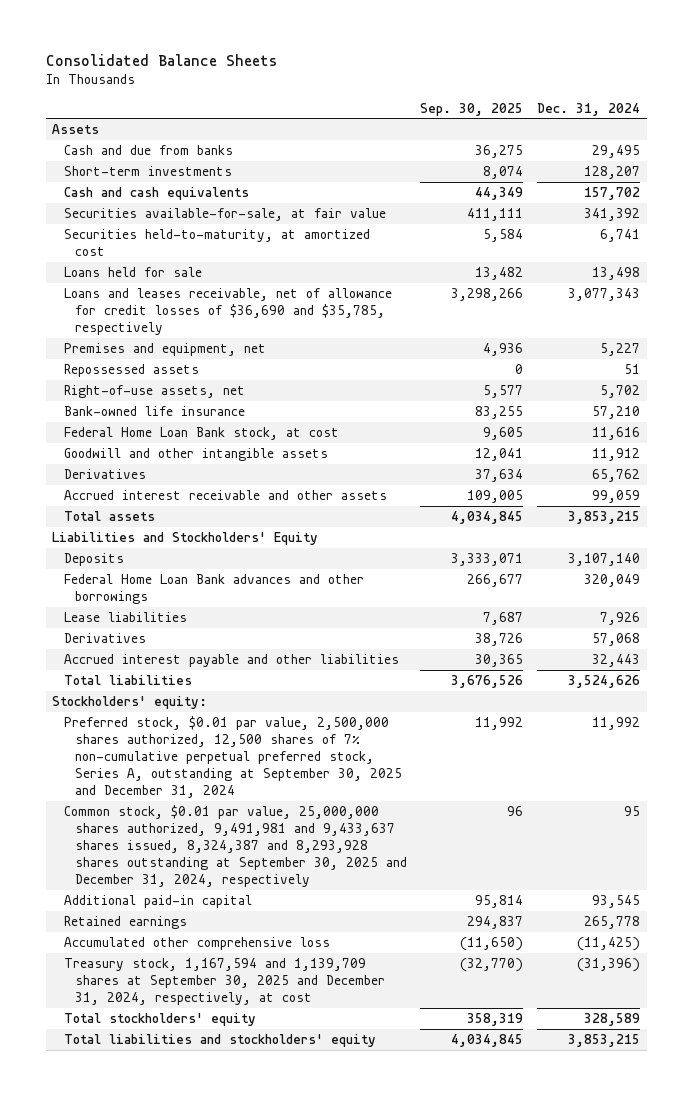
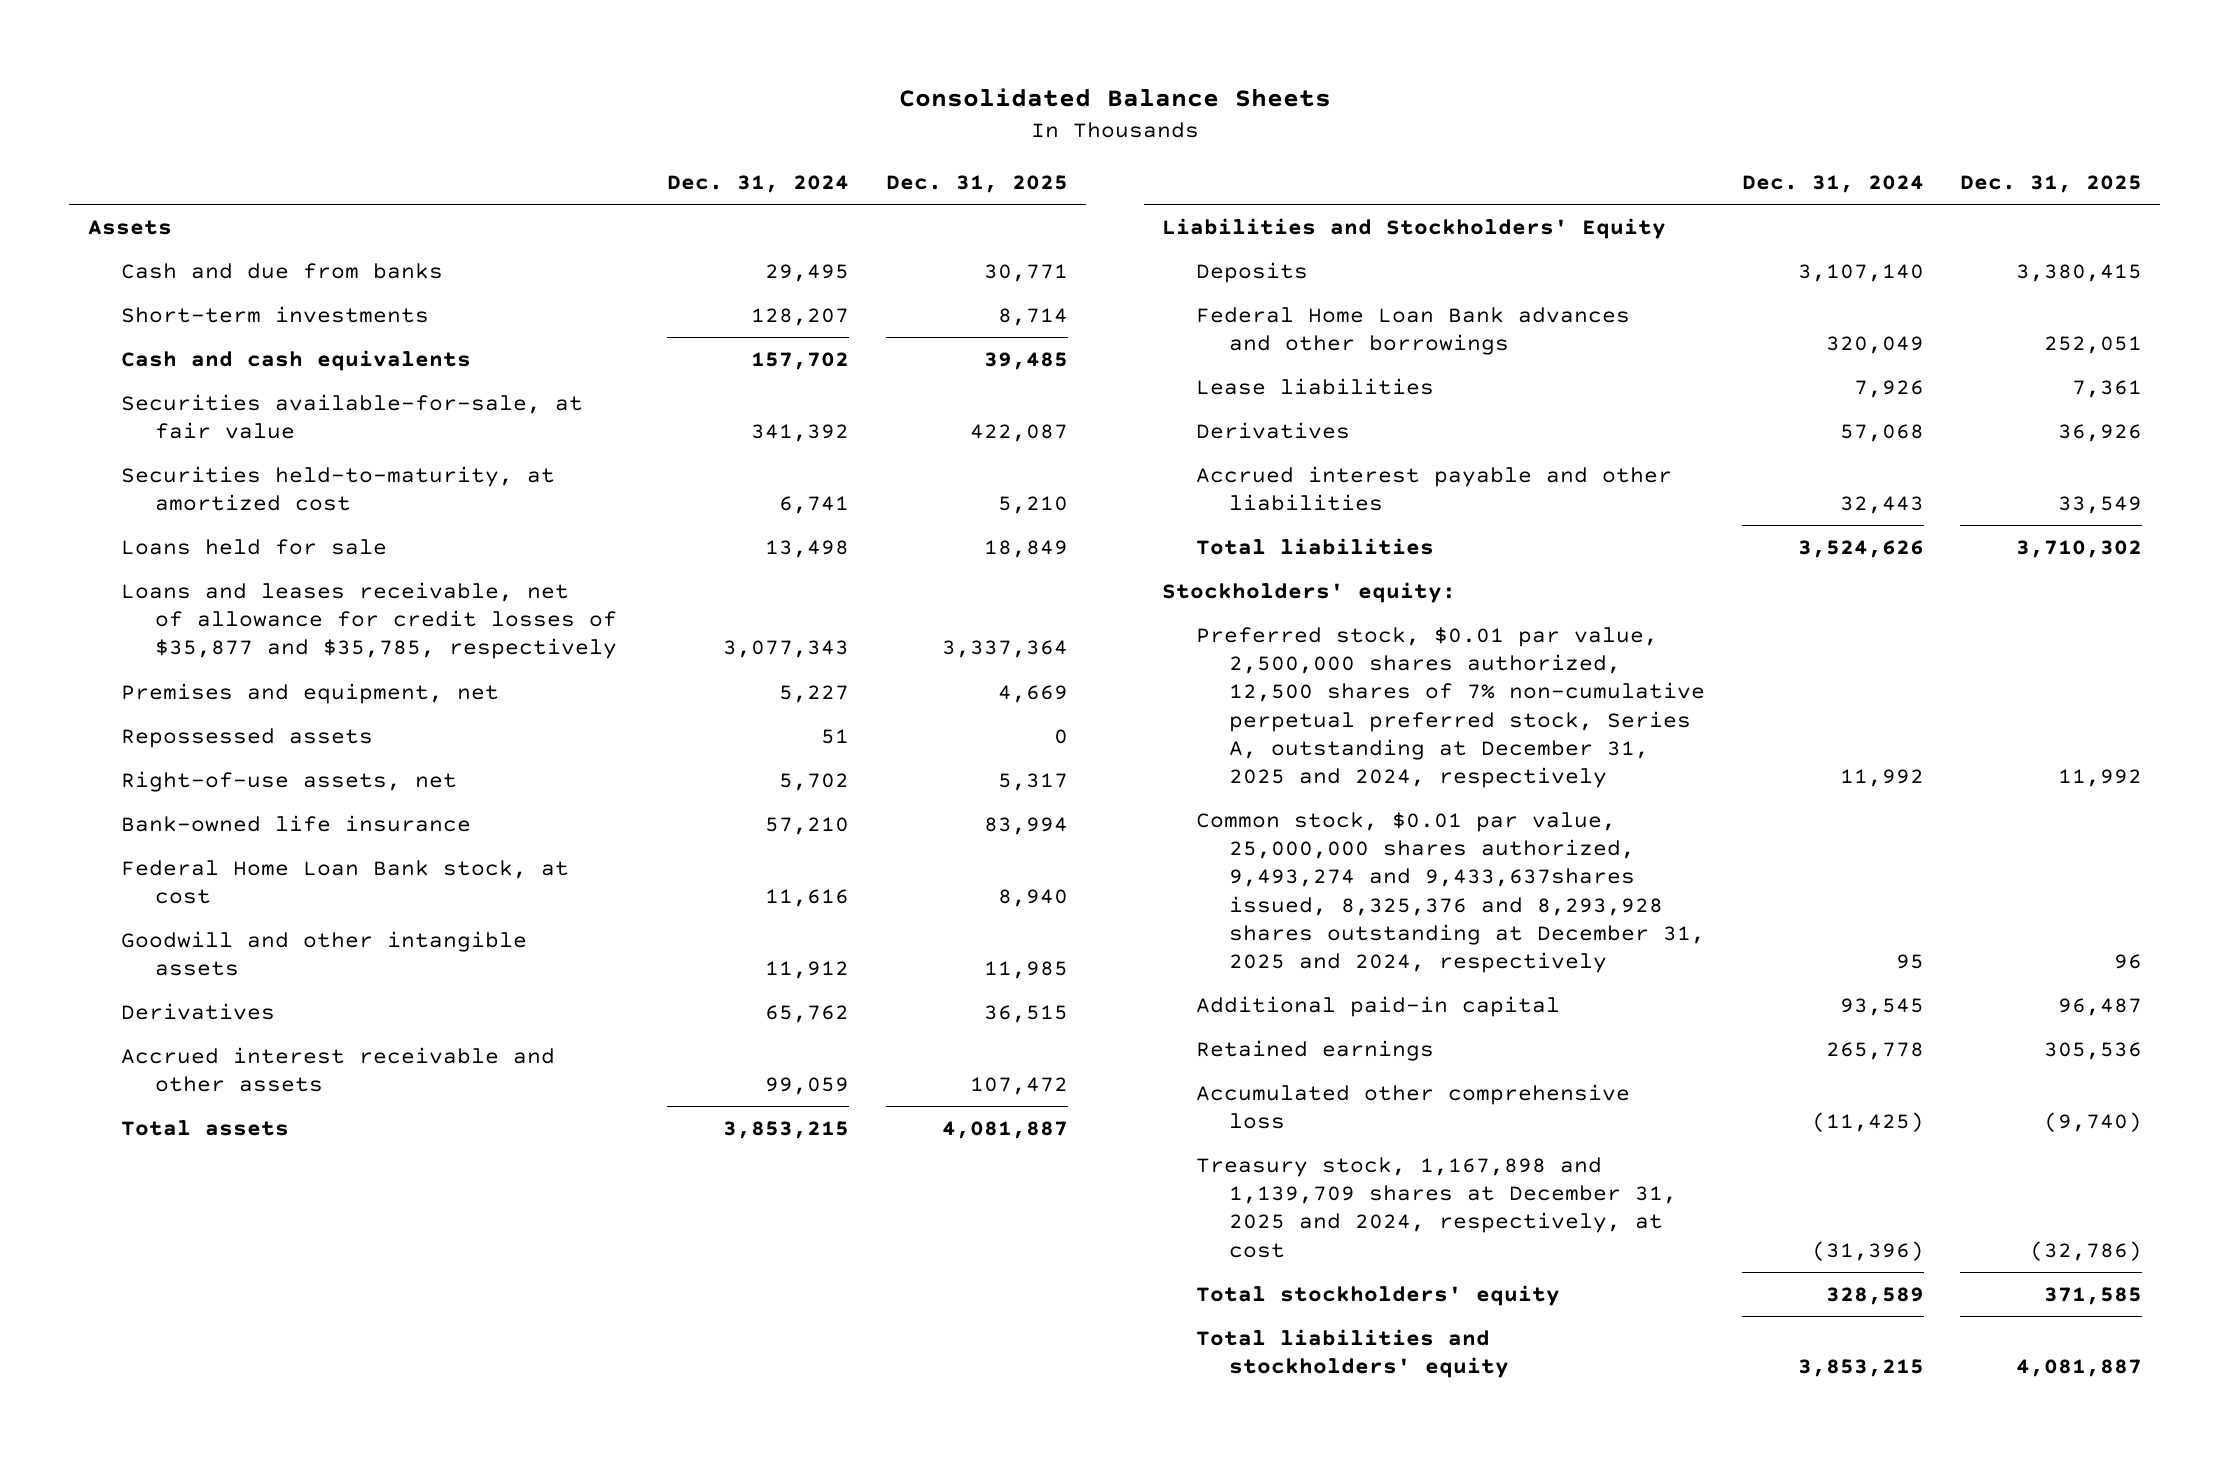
- | Sep. 30, 2025 | Dec. 31, 2024
+ | Dec. 31, 2024 | Dec. 31, 2025
- Loans and leases receivable, net of allowance for credit losses of $36,690 and $35,785, respectively | 3,298,266 | 3,077,343
+ Loans and leases receivable, net of allowance for credit losses of $35,877 and $35,785, respectively | 3,077,343 | 3,337,364
- Preferred stock, $0.01 par value, 2,500,000 shares authorized, 12,500 shares of 7% non-cumulative perpetual preferred stock, Series A, outstanding at September 30, 2025 and December 31, 2024 | 11,992 | 11,992
- Common stock, $0.01 par value, 25,000,000 shares authorized, 9,491,981 and 9,433,637 shares issued, 8,324,387 and 8,293,928 shares outstanding at September 30, 2025 and December 31, 2024, respectively | 96 | 95
+ Preferred stock, $0.01 par value, 2,500,000 shares authorized, 12,500 shares of 7% non-cumulative perpetual preferred stock, Series A, outstanding at December 31, 2025 and 2024, respectively | 11,992 | 11,992
+ Common stock, $0.01 par value, 25,000,000 shares authorized, 9,493,274 and 9,433,637shares issued, 8,325,376 and 8,293,928 shares outstanding at December 31, 2025 and 2024, respectively | 95 | 96
- Treasury stock, 1,167,594 and 1,139,709 shares at September 30, 2025 and December 31, 2024, respectively, at cost | (32,770) | (31,396)
+ Treasury stock, 1,167,898 and 1,139,709 shares at December 31, 2025 and 2024, respectively, at cost | (31,396) | (32,786)

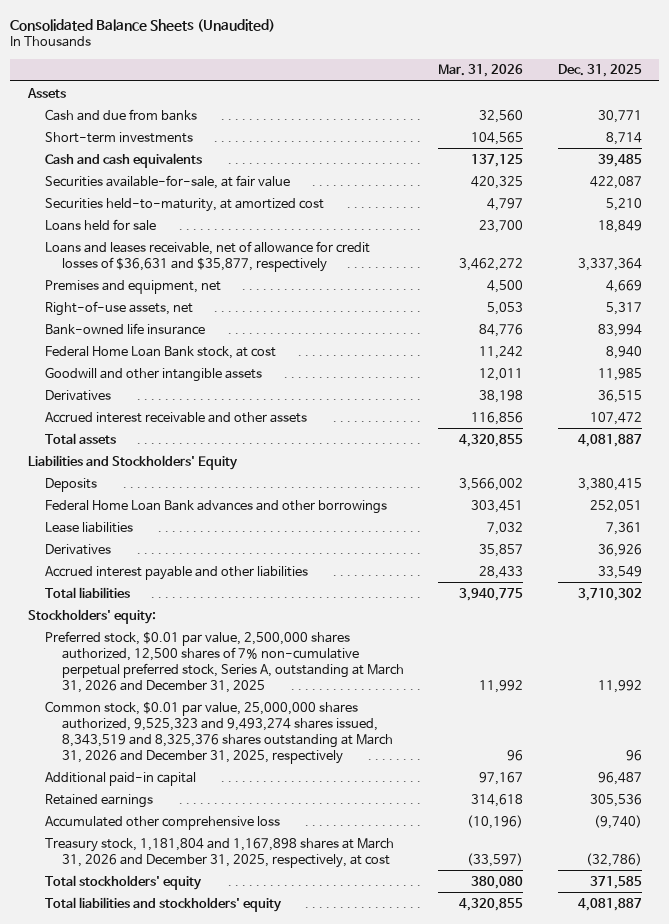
- Consolidated Balance Sheets
+ Consolidated Balance Sheets (Unaudited)
- | Dec. 31, 2024 | Dec. 31, 2025
+ | Mar. 31, 2026 | Dec. 31, 2025
- Loans and leases receivable, net of allowance for credit losses of $35,877 and $35,785, respectively | 3,077,343 | 3,337,364
+ Loans and leases receivable, net of allowance for credit losses of $36,631 and $35,877, respectively | 3,462,272 | 3,337,364
- Repossessed assets | 51 | 0
- Preferred stock, $0.01 par value, 2,500,000 shares authorized, 12,500 shares of 7% non-cumulative perpetual preferred stock, Series A, outstanding at December 31, 2025 and 2024, respectively | 11,992 | 11,992
- Common stock, $0.01 par value, 25,000,000 shares authorized, 9,493,274 and 9,433,637shares issued, 8,325,376 and 8,293,928 shares outstanding at December 31, 2025 and 2024, respectively | 95 | 96
+ Preferred stock, $0.01 par value, 2,500,000 shares authorized, 12,500 shares of 7% non-cumulative perpetual preferred stock, Series A, outstanding at March 31, 2026 and December 31, 2025 | 11,992 | 11,992
+ Common stock, $0.01 par value, 25,000,000 shares authorized, 9,525,323 and 9,493,274 shares issued, 8,343,519 and 8,325,376 shares outstanding at March 31, 2026 and December 31, 2025, respectively | 96 | 96
- Treasury stock, 1,167,898 and 1,139,709 shares at December 31, 2025 and 2024, respectively, at cost | (31,396) | (32,786)
+ Treasury stock, 1,181,804 and 1,167,898 shares at March 31, 2026 and December 31, 2025, respectively, at cost | (33,597) | (32,786)

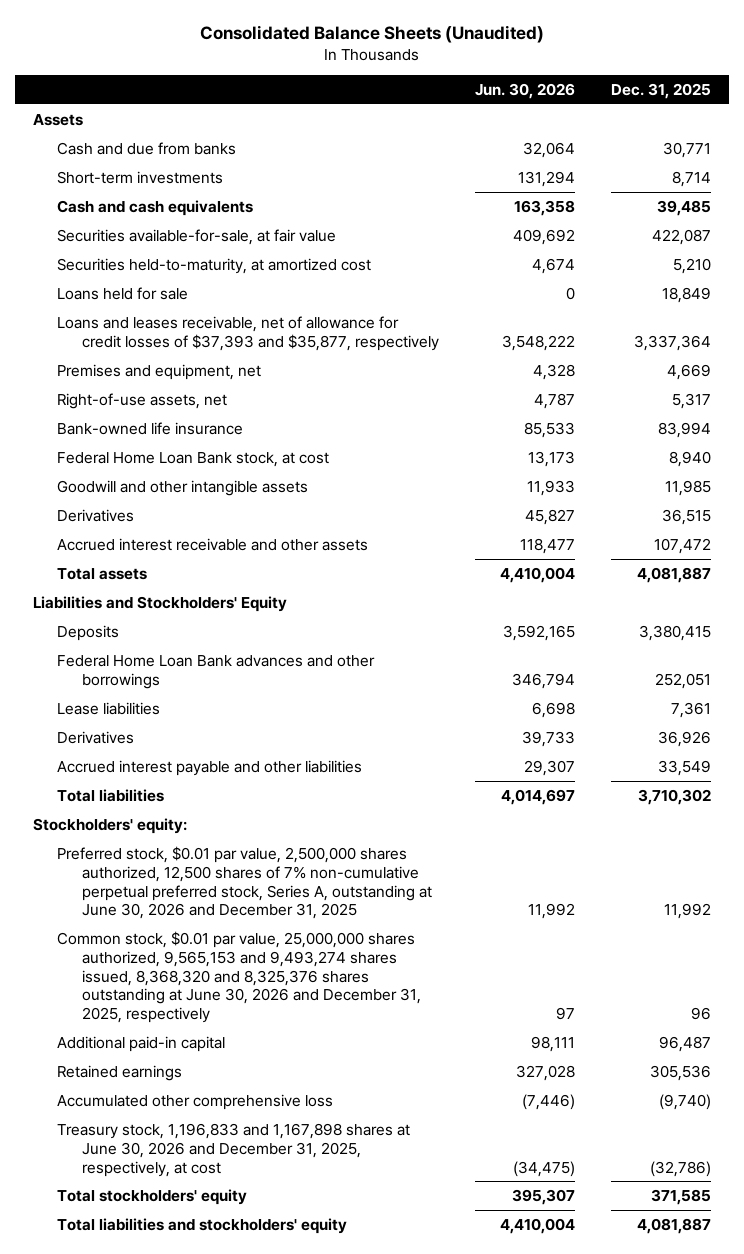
- | Mar. 31, 2026 | Dec. 31, 2025
+ | Jun. 30, 2026 | Dec. 31, 2025
- Loans and leases receivable, net of allowance for credit losses of $36,631 and $35,877, respectively | 3,462,272 | 3,337,364
+ Loans and leases receivable, net of allowance for credit losses of $37,393 and $35,877, respectively | 3,548,222 | 3,337,364
- Preferred stock, $0.01 par value, 2,500,000 shares authorized, 12,500 shares of 7% non-cumulative perpetual preferred stock, Series A, outstanding at March 31, 2026 and December 31, 2025 | 11,992 | 11,992
- Common stock, $0.01 par value, 25,000,000 shares authorized, 9,525,323 and 9,493,274 shares issued, 8,343,519 and 8,325,376 shares outstanding at March 31, 2026 and December 31, 2025, respectively | 96 | 96
+ Preferred stock, $0.01 par value, 2,500,000 shares authorized, 12,500 shares of 7% non-cumulative perpetual preferred stock, Series A, outstanding at June 30, 2026 and December 31, 2025 | 11,992 | 11,992
+ Common stock, $0.01 par value, 25,000,000 shares authorized, 9,565,153 and 9,493,274 shares issued, 8,368,320 and 8,325,376 shares outstanding at June 30, 2026 and December 31, 2025, respectively | 97 | 96
- Treasury stock, 1,181,804 and 1,167,898 shares at March 31, 2026 and December 31, 2025, respectively, at cost | (33,597) | (32,786)
+ Treasury stock, 1,196,833 and 1,167,898 shares at June 30, 2026 and December 31, 2025, respectively, at cost | (34,475) | (32,786)

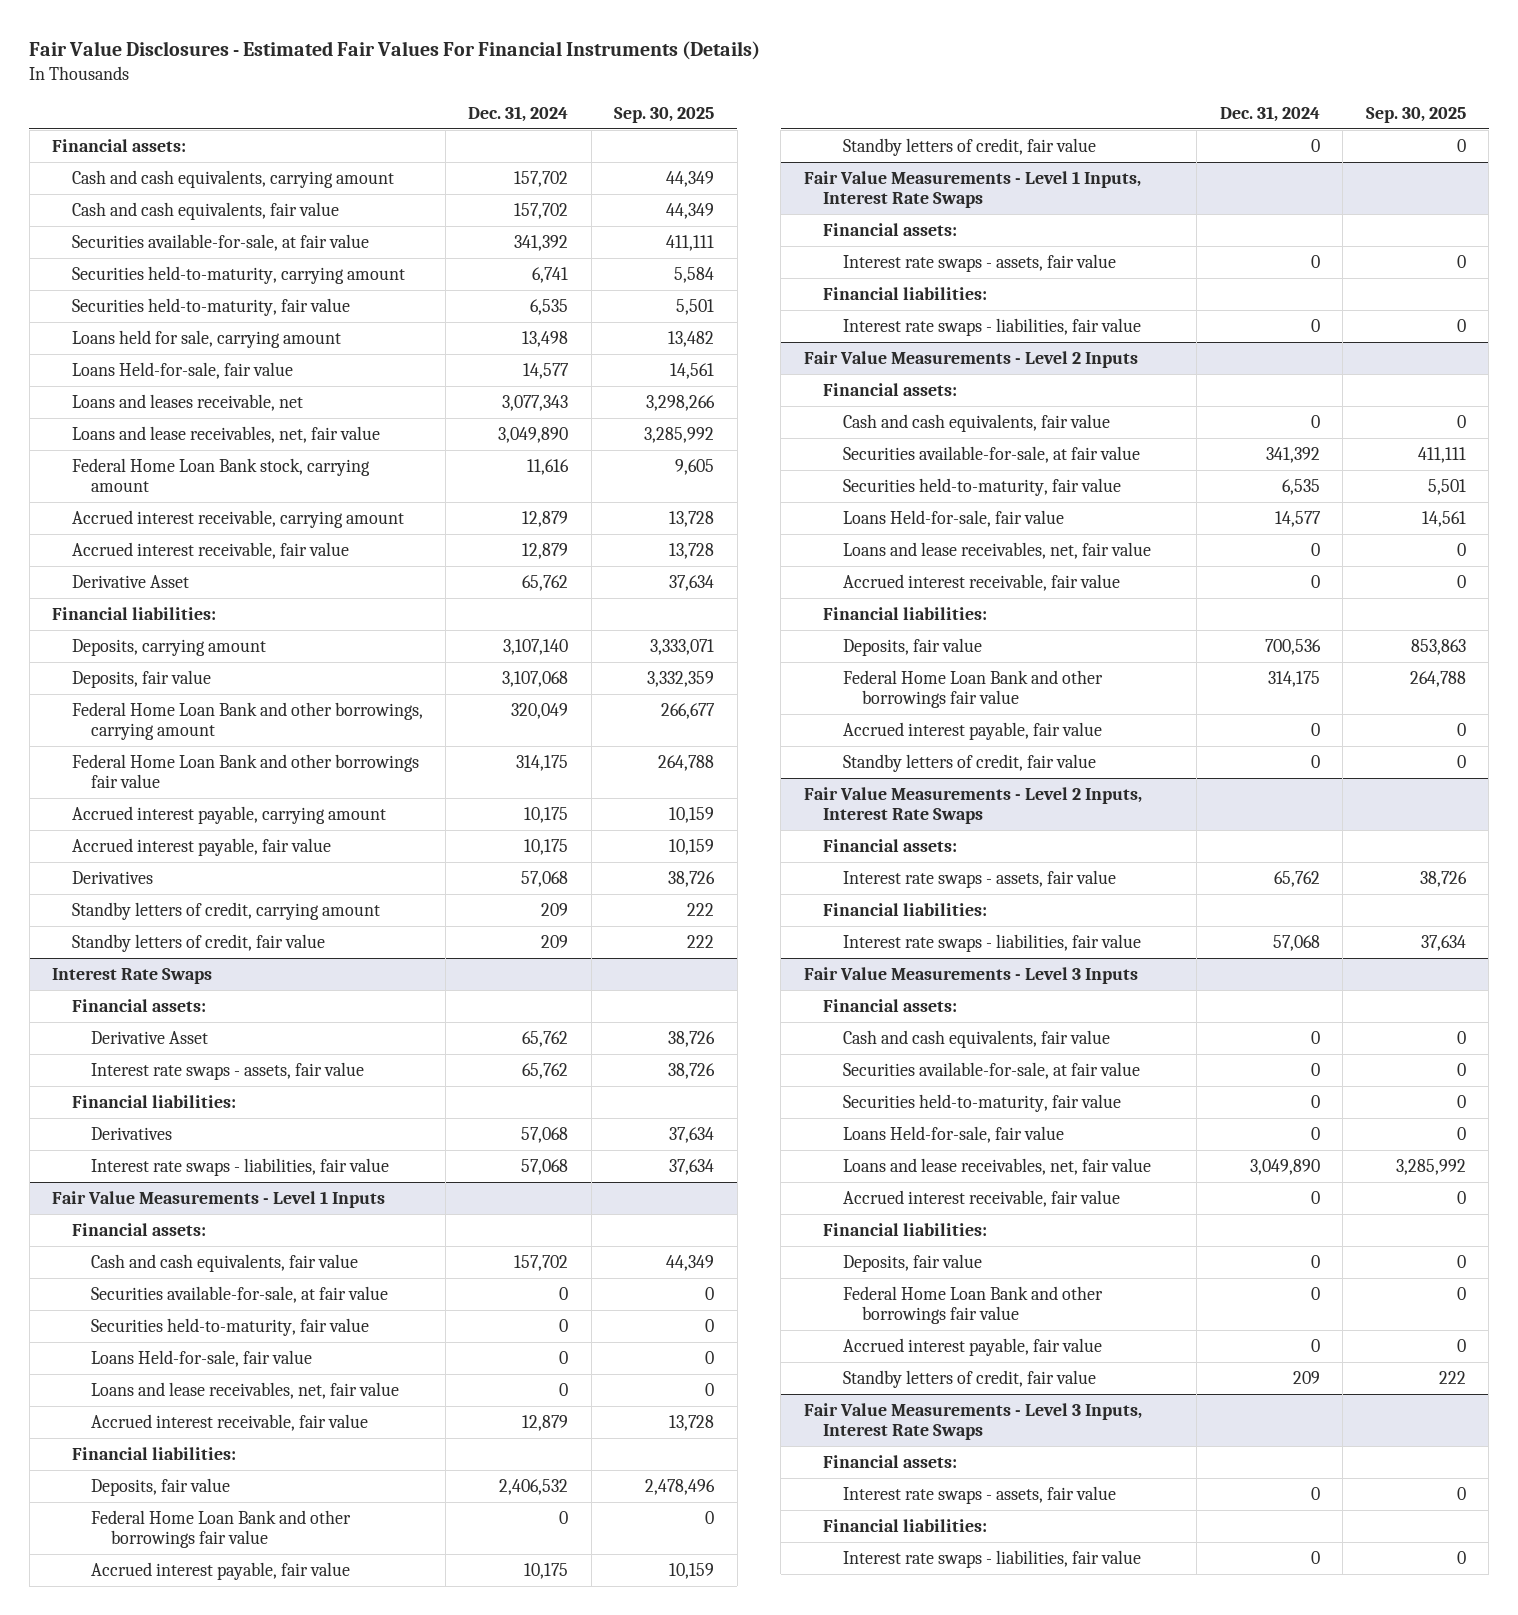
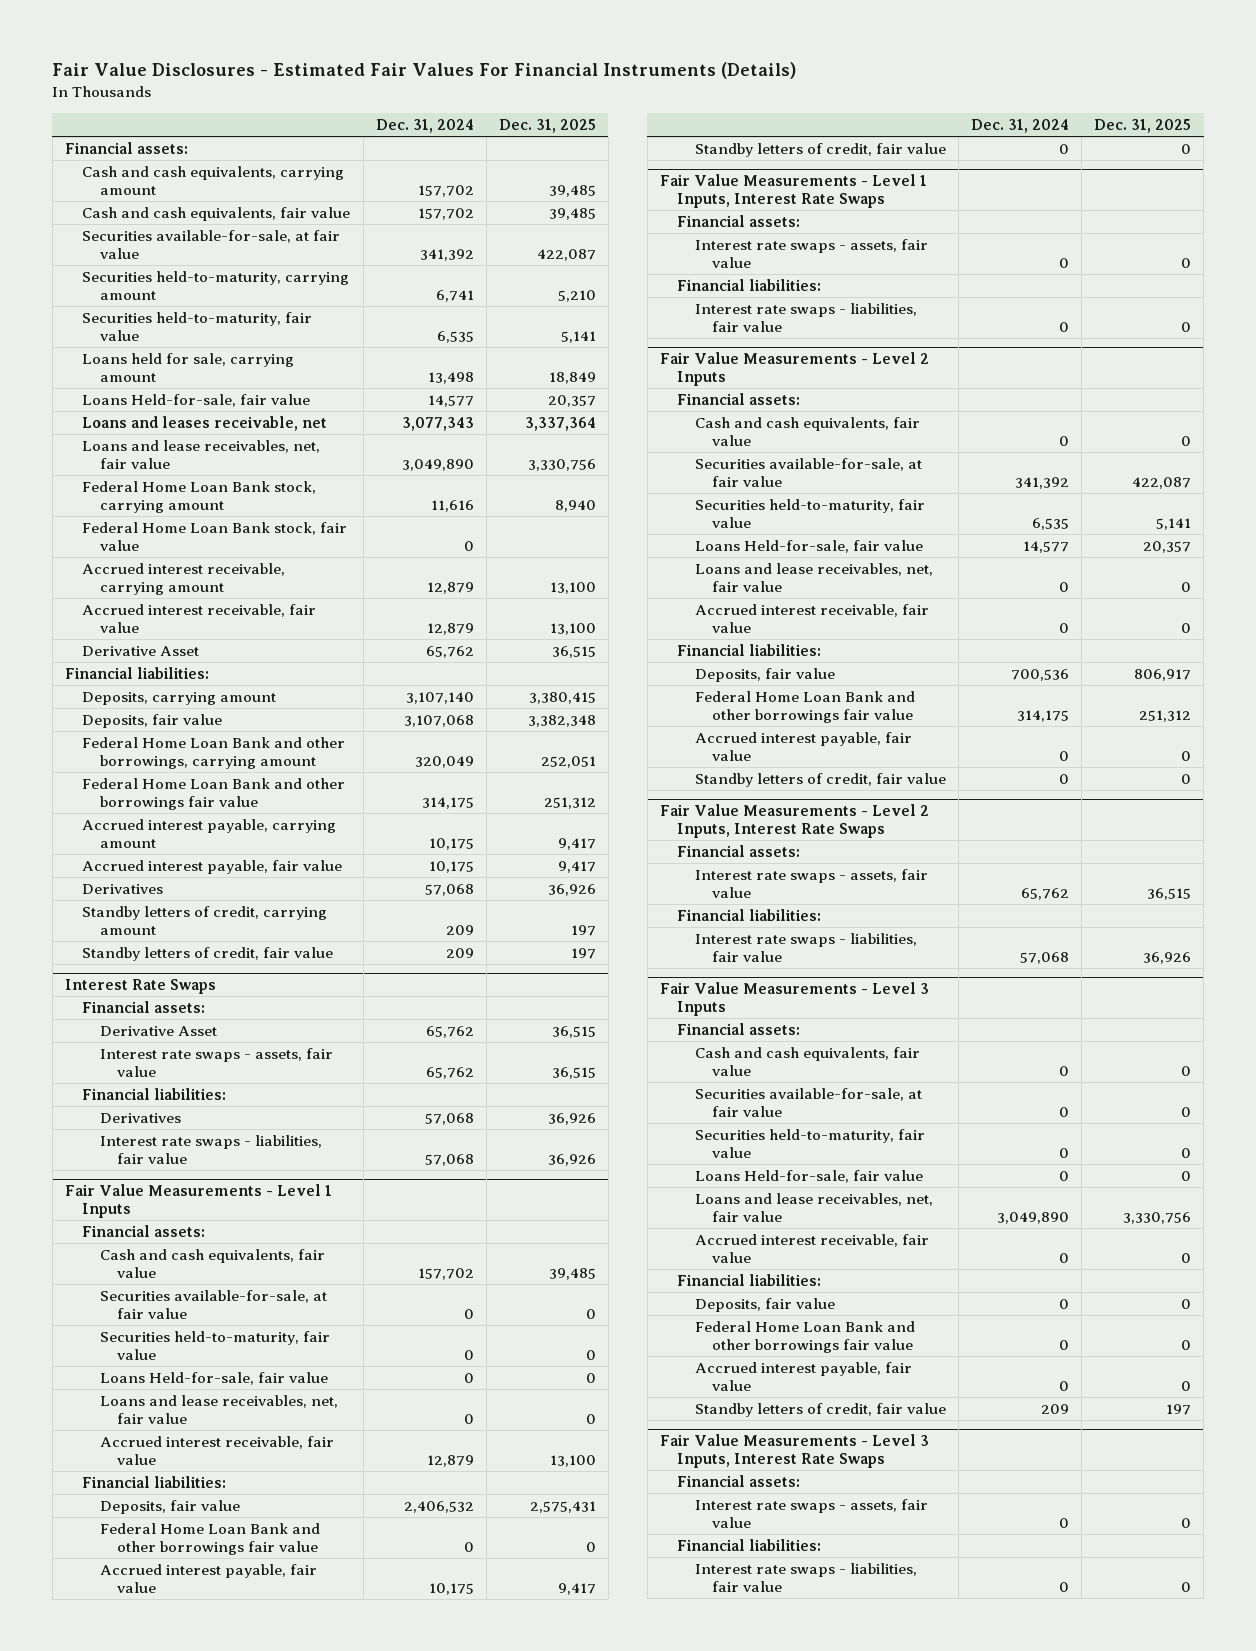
- | Dec. 31, 2024 | Sep. 30, 2025
+ | Dec. 31, 2024 | Dec. 31, 2025
+ Federal Home Loan Bank stock, fair value | 0 |

